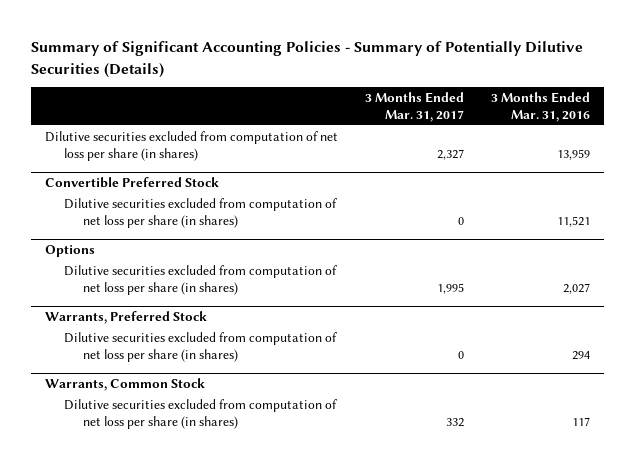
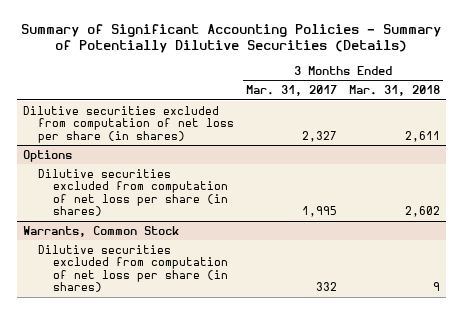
- | 3 Months Ended Mar. 31, 2017 | 3 Months Ended Mar. 31, 2016
+ | 3 Months Ended Mar. 31, 2017 | 3 Months Ended Mar. 31, 2018
- Convertible Preferred Stock
- Dilutive securities excluded from computation of net loss per share (in shares) | 0 | 11,521
- Warrants, Preferred Stock
- Dilutive securities excluded from computation of net loss per share (in shares) | 0 | 294

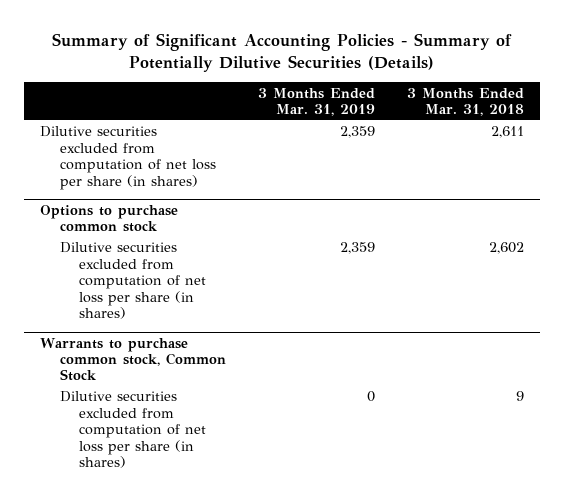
- | 3 Months Ended Mar. 31, 2017 | 3 Months Ended Mar. 31, 2018
+ | 3 Months Ended Mar. 31, 2019 | 3 Months Ended Mar. 31, 2018
- Options
+ Options to purchase common stock
- Warrants, Common Stock
+ Warrants to purchase common stock, Common Stock

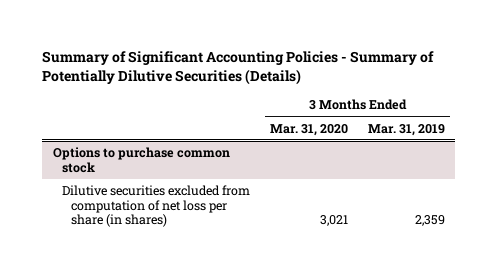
- | 3 Months Ended Mar. 31, 2019 | 3 Months Ended Mar. 31, 2018
+ | 3 Months Ended Mar. 31, 2020 | 3 Months Ended Mar. 31, 2019
- Dilutive securities excluded from computation of net loss per share (in shares) | 2,359 | 2,611
- Warrants to purchase common stock, Common Stock
- Dilutive securities excluded from computation of net loss per share (in shares) | 0 | 9

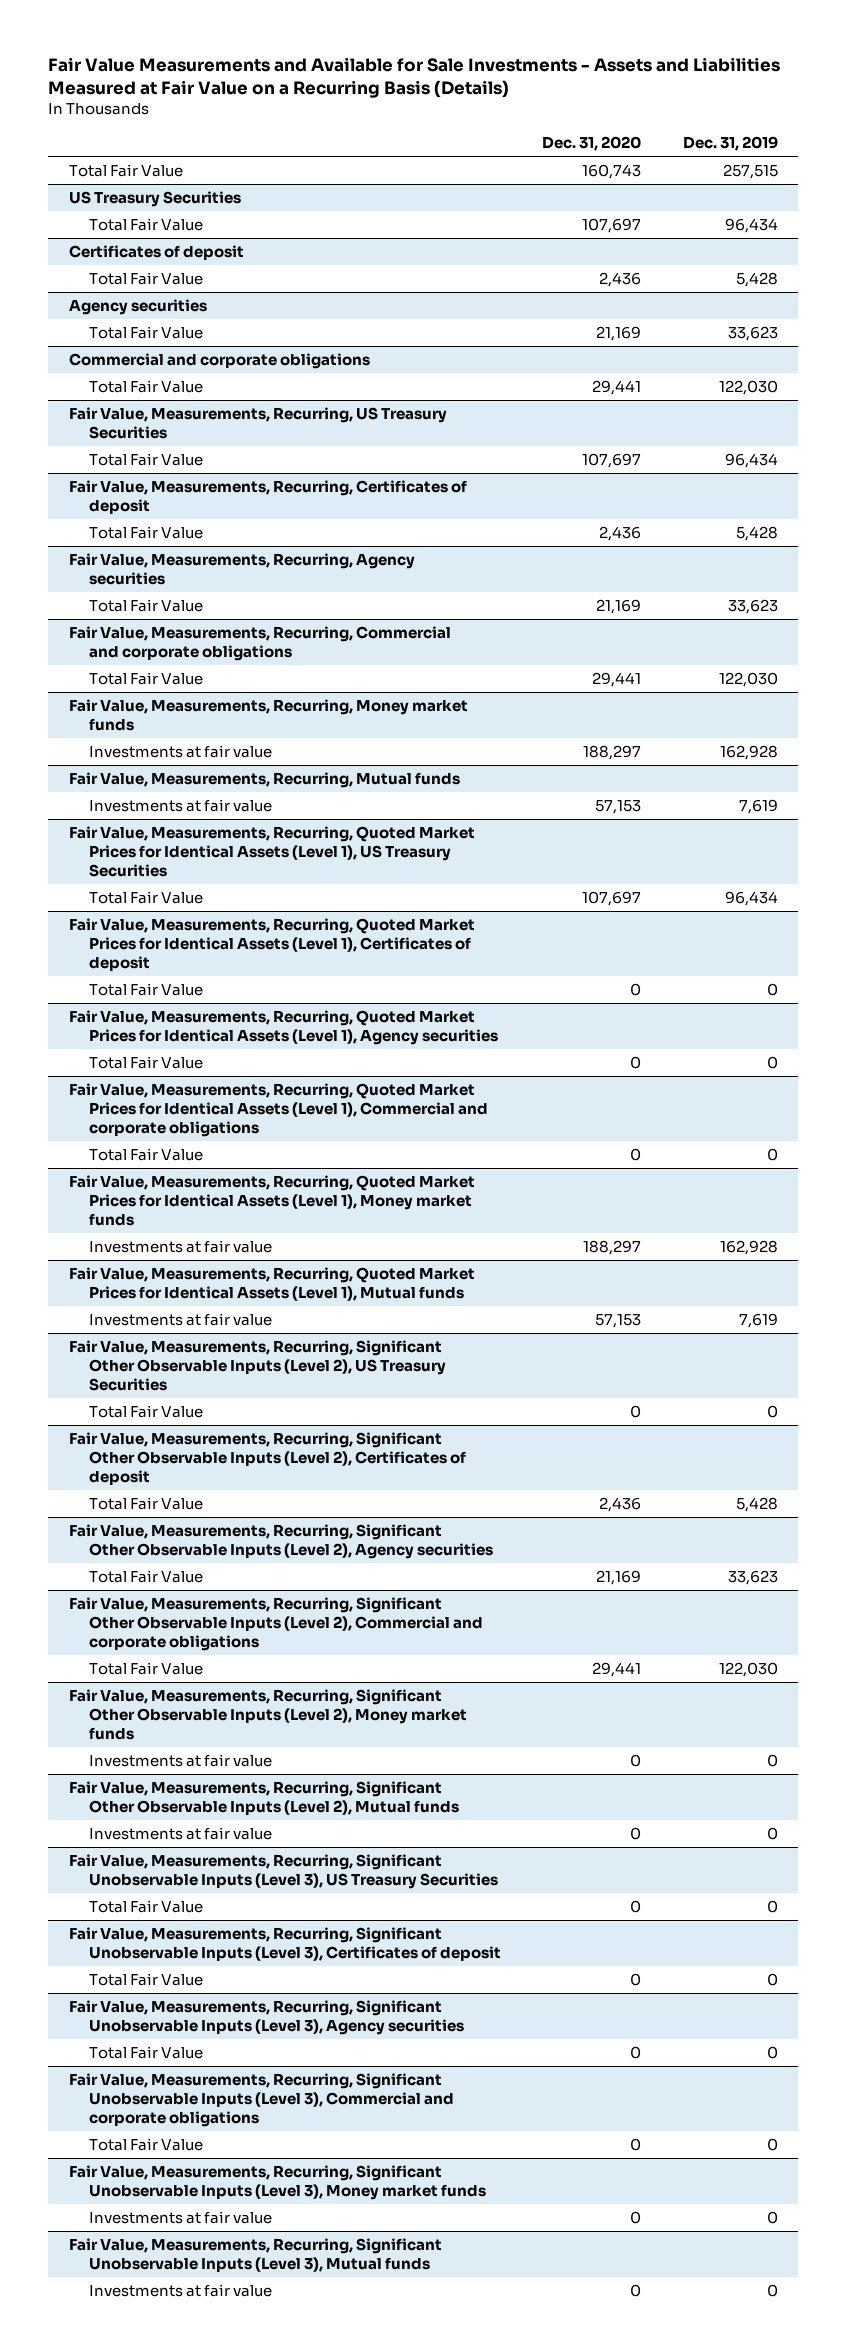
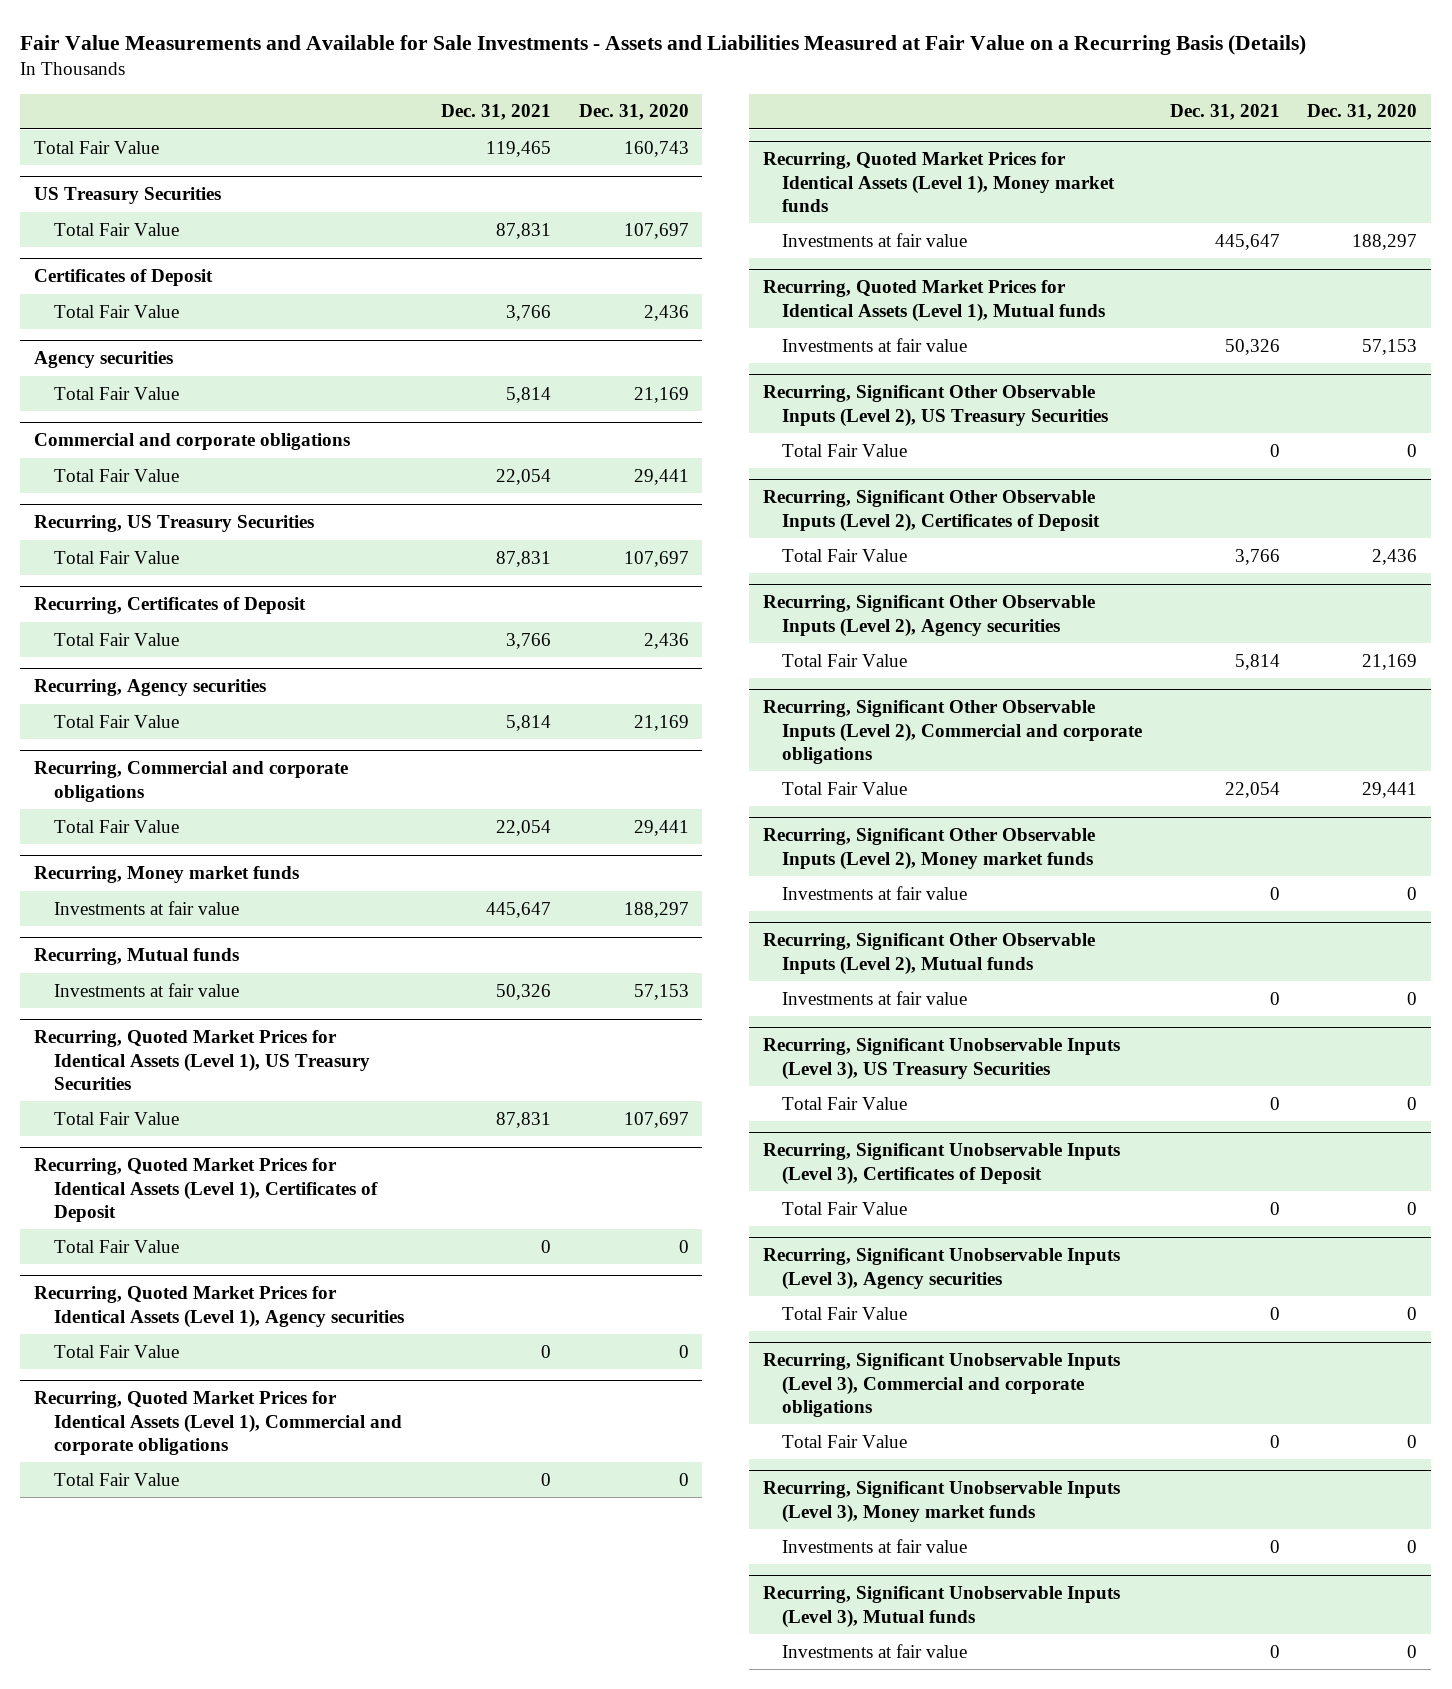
- | Dec. 31, 2020 | Dec. 31, 2019
+ | Dec. 31, 2021 | Dec. 31, 2020
- Certificates of deposit
+ Certificates of Deposit
- Fair Value, Measurements, Recurring, US Treasury Securities
+ Recurring, US Treasury Securities
- Fair Value, Measurements, Recurring, Certificates of deposit
+ Recurring, Certificates of Deposit
- Fair Value, Measurements, Recurring, Agency securities
+ Recurring, Agency securities
- Fair Value, Measurements, Recurring, Commercial and corporate obligations
+ Recurring, Commercial and corporate obligations
- Fair Value, Measurements, Recurring, Money market funds
+ Recurring, Money market funds
- Fair Value, Measurements, Recurring, Mutual funds
+ Recurring, Mutual funds
- Fair Value, Measurements, Recurring, Quoted Market Prices for Identical Assets (Level 1), US Treasury Securities
+ Recurring, Quoted Market Prices for Identical Assets (Level 1), US Treasury Securities
- Fair Value, Measurements, Recurring, Quoted Market Prices for Identical Assets (Level 1), Certificates of deposit
+ Recurring, Quoted Market Prices for Identical Assets (Level 1), Certificates of Deposit
- Fair Value, Measurements, Recurring, Quoted Market Prices for Identical Assets (Level 1), Agency securities
+ Recurring, Quoted Market Prices for Identical Assets (Level 1), Agency securities
- Fair Value, Measurements, Recurring, Quoted Market Prices for Identical Assets (Level 1), Commercial and corporate obligations
+ Recurring, Quoted Market Prices for Identical Assets (Level 1), Commercial and corporate obligations
- Fair Value, Measurements, Recurring, Quoted Market Prices for Identical Assets (Level 1), Money market funds
+ Recurring, Quoted Market Prices for Identical Assets (Level 1), Money market funds
- Fair Value, Measurements, Recurring, Quoted Market Prices for Identical Assets (Level 1), Mutual funds
+ Recurring, Quoted Market Prices for Identical Assets (Level 1), Mutual funds
- Fair Value, Measurements, Recurring, Significant Other Observable Inputs (Level 2), US Treasury Securities
+ Recurring, Significant Other Observable Inputs (Level 2), US Treasury Securities
- Fair Value, Measurements, Recurring, Significant Other Observable Inputs (Level 2), Certificates of deposit
+ Recurring, Significant Other Observable Inputs (Level 2), Certificates of Deposit
- Fair Value, Measurements, Recurring, Significant Other Observable Inputs (Level 2), Agency securities
+ Recurring, Significant Other Observable Inputs (Level 2), Agency securities
- Fair Value, Measurements, Recurring, Significant Other Observable Inputs (Level 2), Commercial and corporate obligations
+ Recurring, Significant Other Observable Inputs (Level 2), Commercial and corporate obligations
- Fair Value, Measurements, Recurring, Significant Other Observable Inputs (Level 2), Money market funds
+ Recurring, Significant Other Observable Inputs (Level 2), Money market funds
- Fair Value, Measurements, Recurring, Significant Other Observable Inputs (Level 2), Mutual funds
+ Recurring, Significant Other Observable Inputs (Level 2), Mutual funds
- Fair Value, Measurements, Recurring, Significant Unobservable Inputs (Level 3), US Treasury Securities
+ Recurring, Significant Unobservable Inputs (Level 3), US Treasury Securities
- Fair Value, Measurements, Recurring, Significant Unobservable Inputs (Level 3), Certificates of deposit
+ Recurring, Significant Unobservable Inputs (Level 3), Certificates of Deposit
- Fair Value, Measurements, Recurring, Significant Unobservable Inputs (Level 3), Agency securities
+ Recurring, Significant Unobservable Inputs (Level 3), Agency securities
- Fair Value, Measurements, Recurring, Significant Unobservable Inputs (Level 3), Commercial and corporate obligations
+ Recurring, Significant Unobservable Inputs (Level 3), Commercial and corporate obligations
- Fair Value, Measurements, Recurring, Significant Unobservable Inputs (Level 3), Money market funds
+ Recurring, Significant Unobservable Inputs (Level 3), Money market funds
- Fair Value, Measurements, Recurring, Significant Unobservable Inputs (Level 3), Mutual funds
+ Recurring, Significant Unobservable Inputs (Level 3), Mutual funds

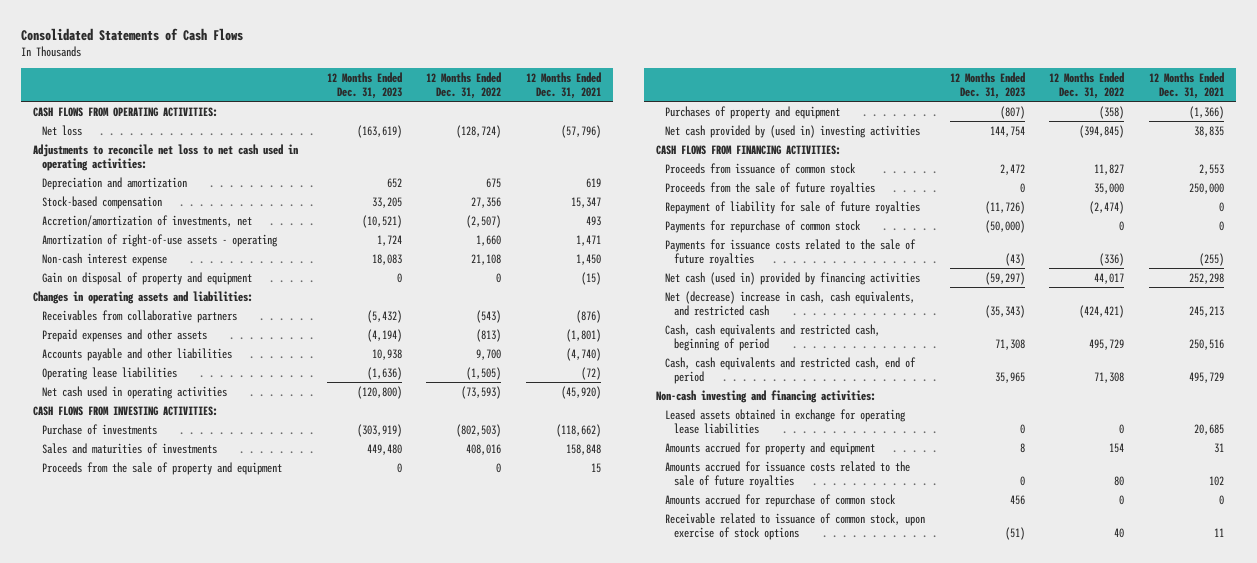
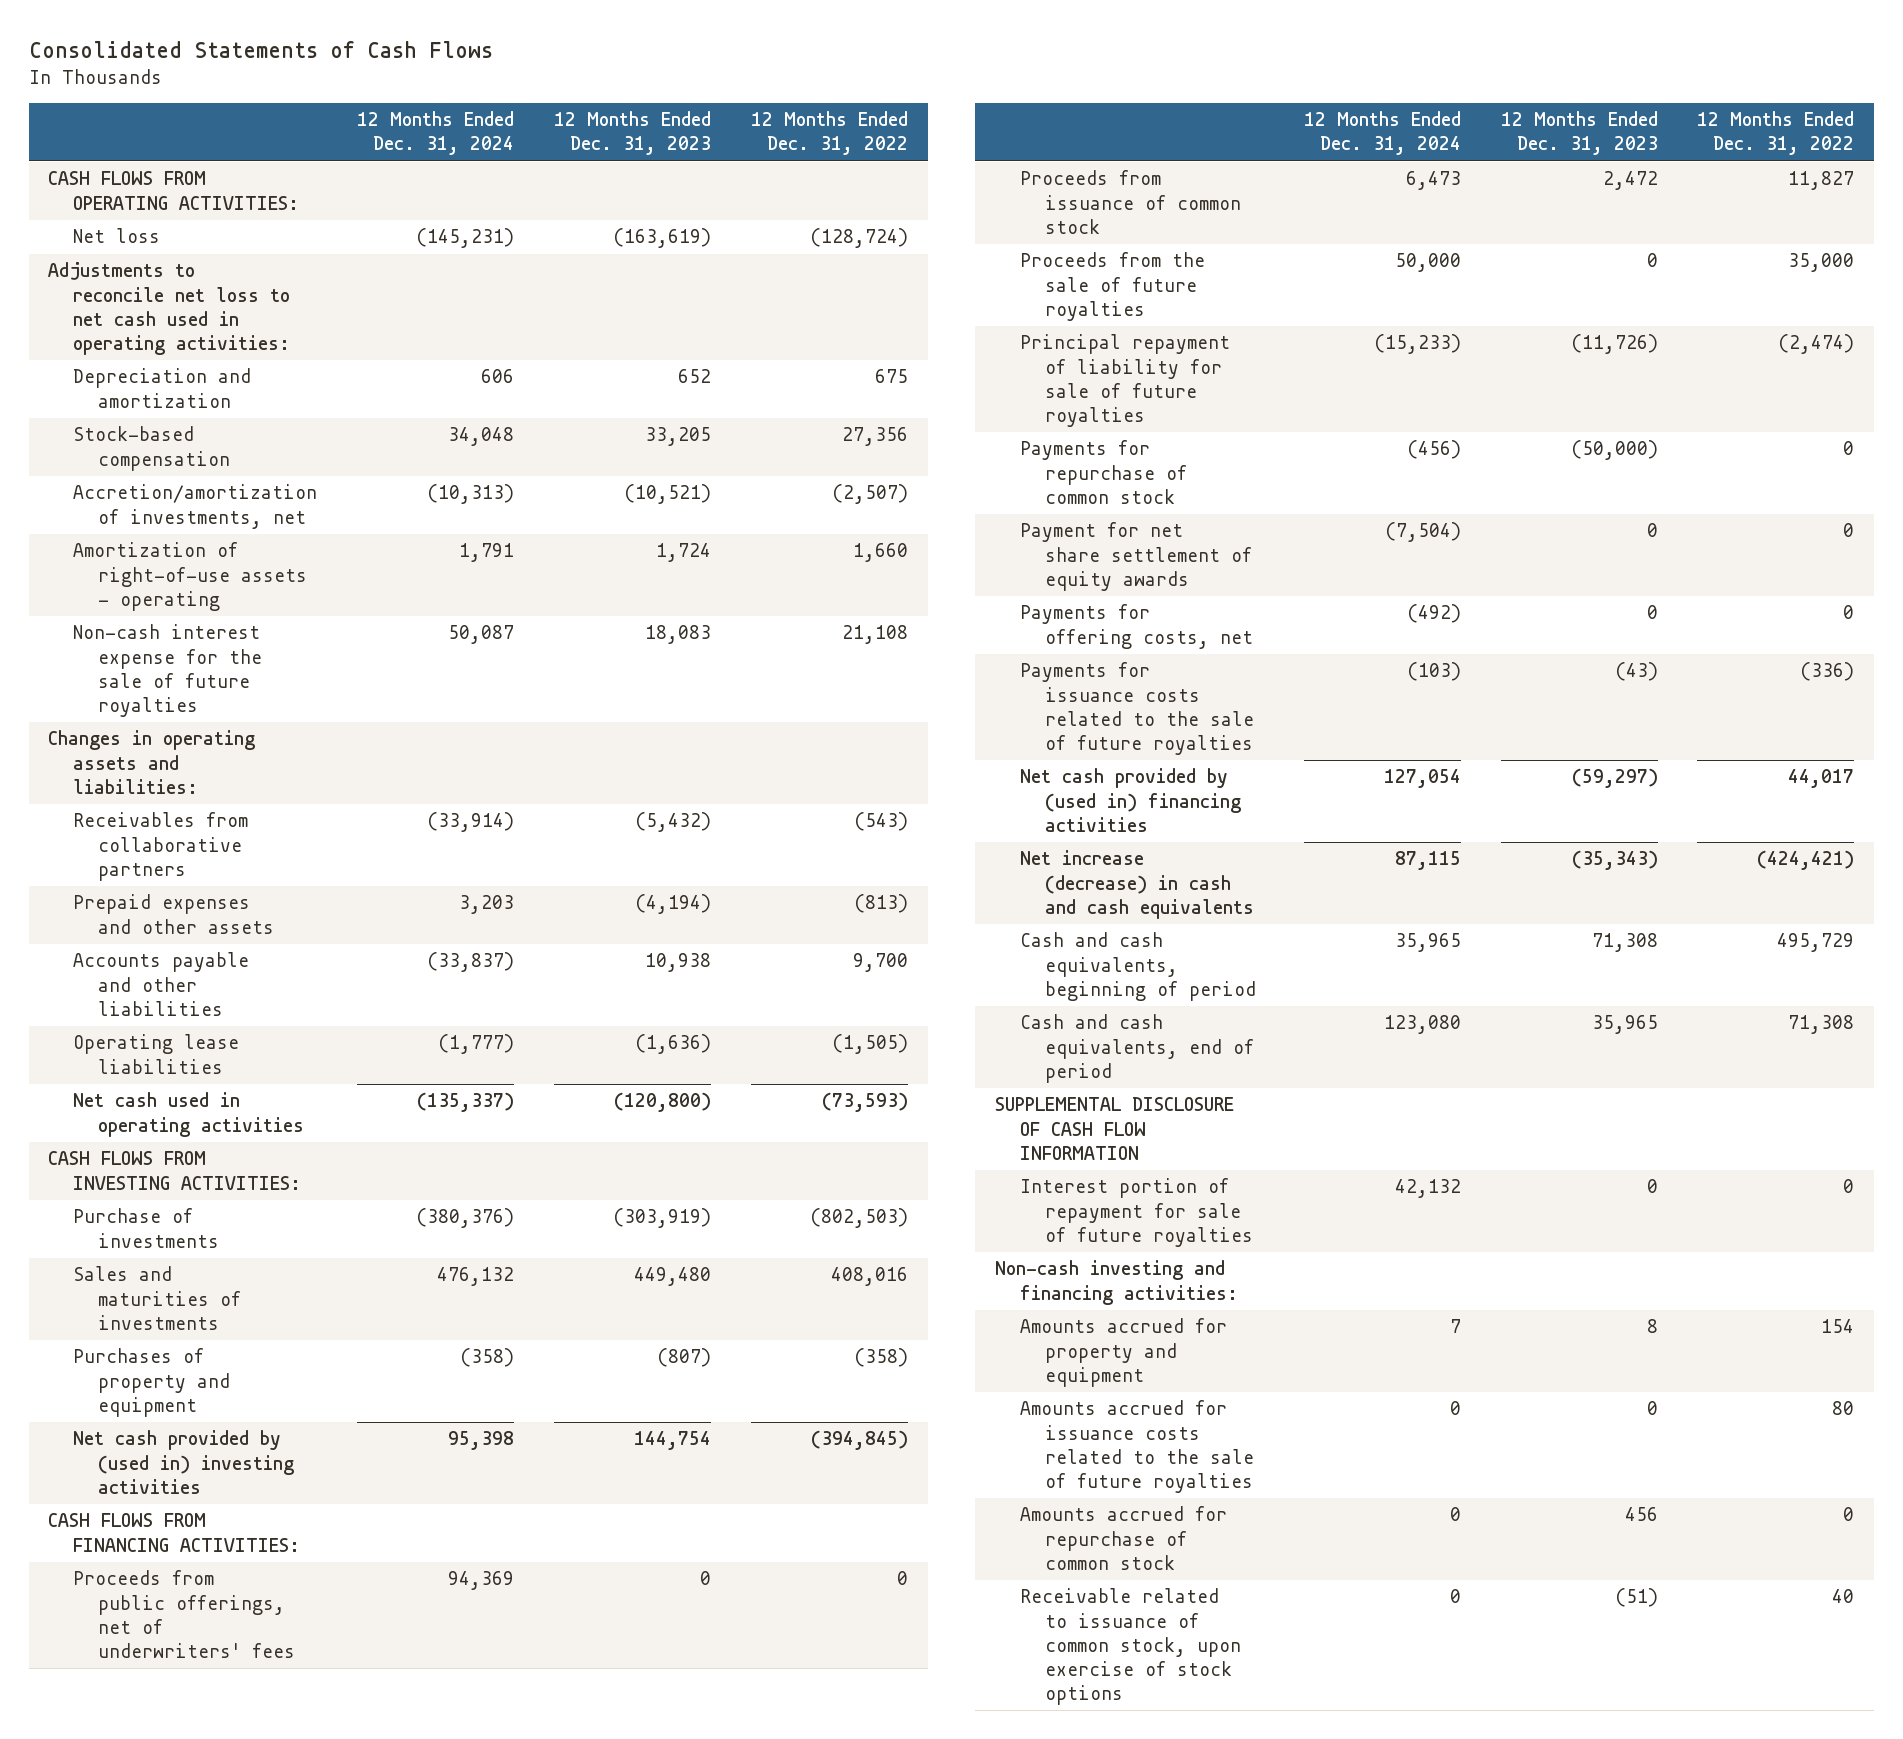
- | 12 Months Ended Dec. 31, 2023 | 12 Months Ended Dec. 31, 2022 | 12 Months Ended Dec. 31, 2021
+ | 12 Months Ended Dec. 31, 2024 | 12 Months Ended Dec. 31, 2023 | 12 Months Ended Dec. 31, 2022
- Non-cash interest expense | 18,083 | 21,108 | 1,450
- Gain on disposal of property and equipment | 0 | 0 | (15)
+ Non-cash interest expense for the sale of future royalties | 50,087 | 18,083 | 21,108
- Proceeds from the sale of property and equipment | 0 | 0 | 15
+ Proceeds from public offerings, net of underwriters' fees | 94,369 | 0 | 0
- Repayment of liability for sale of future royalties | (11,726) | (2,474) | 0
+ Principal repayment of liability for sale of future royalties | (15,233) | (11,726) | (2,474)
+ Payment for net share settlement of equity awards | (7,504) | 0 | 0
+ Payments for offering costs, net | (492) | 0 | 0
- Net cash (used in) provided by financing activities | (59,297) | 44,017 | 252,298
- Net (decrease) increase in cash, cash equivalents, and restricted cash | (35,343) | (424,421) | 245,213
- Cash, cash equivalents and restricted cash, beginning of period | 71,308 | 495,729 | 250,516
- Cash, cash equivalents and restricted cash, end of period | 35,965 | 71,308 | 495,729
+ Net cash provided by (used in) financing activities | 127,054 | (59,297) | 44,017
+ Net increase (decrease) in cash and cash equivalents | 87,115 | (35,343) | (424,421)
+ Cash and cash equivalents, beginning of period | 35,965 | 71,308 | 495,729
+ Cash and cash equivalents, end of period | 123,080 | 35,965 | 71,308
+ SUPPLEMENTAL DISCLOSURE OF CASH FLOW INFORMATION
+ Interest portion of repayment for sale of future royalties | 42,132 | 0 | 0
- Leased assets obtained in exchange for operating lease liabilities | 0 | 0 | 20,685

